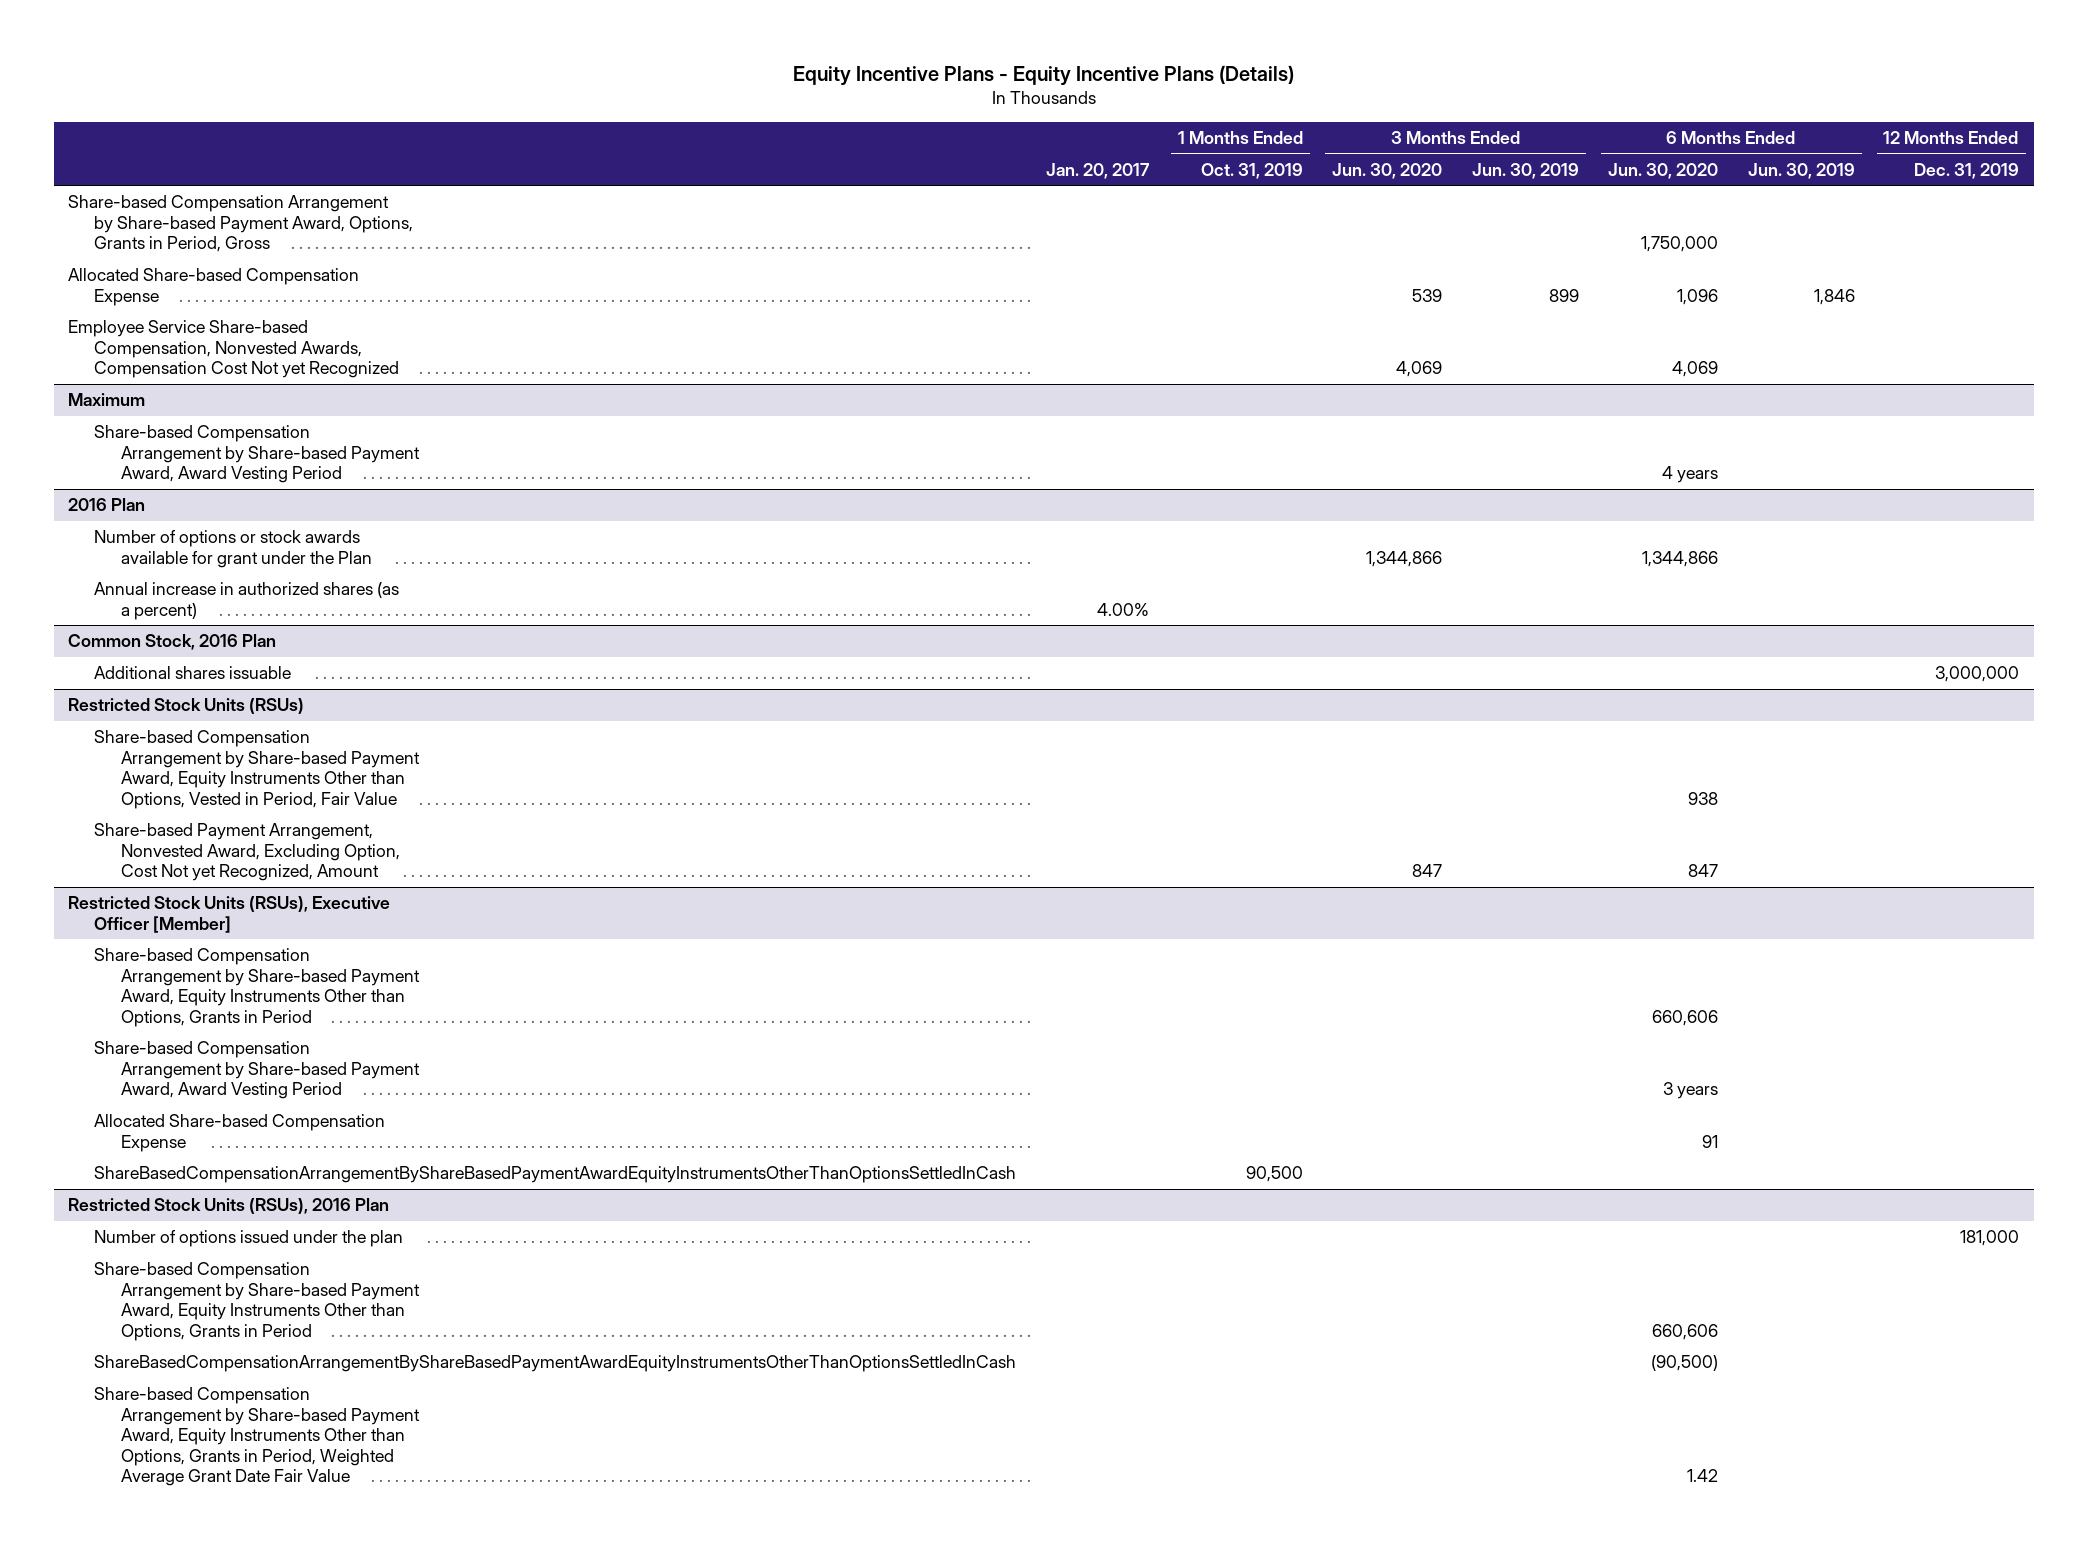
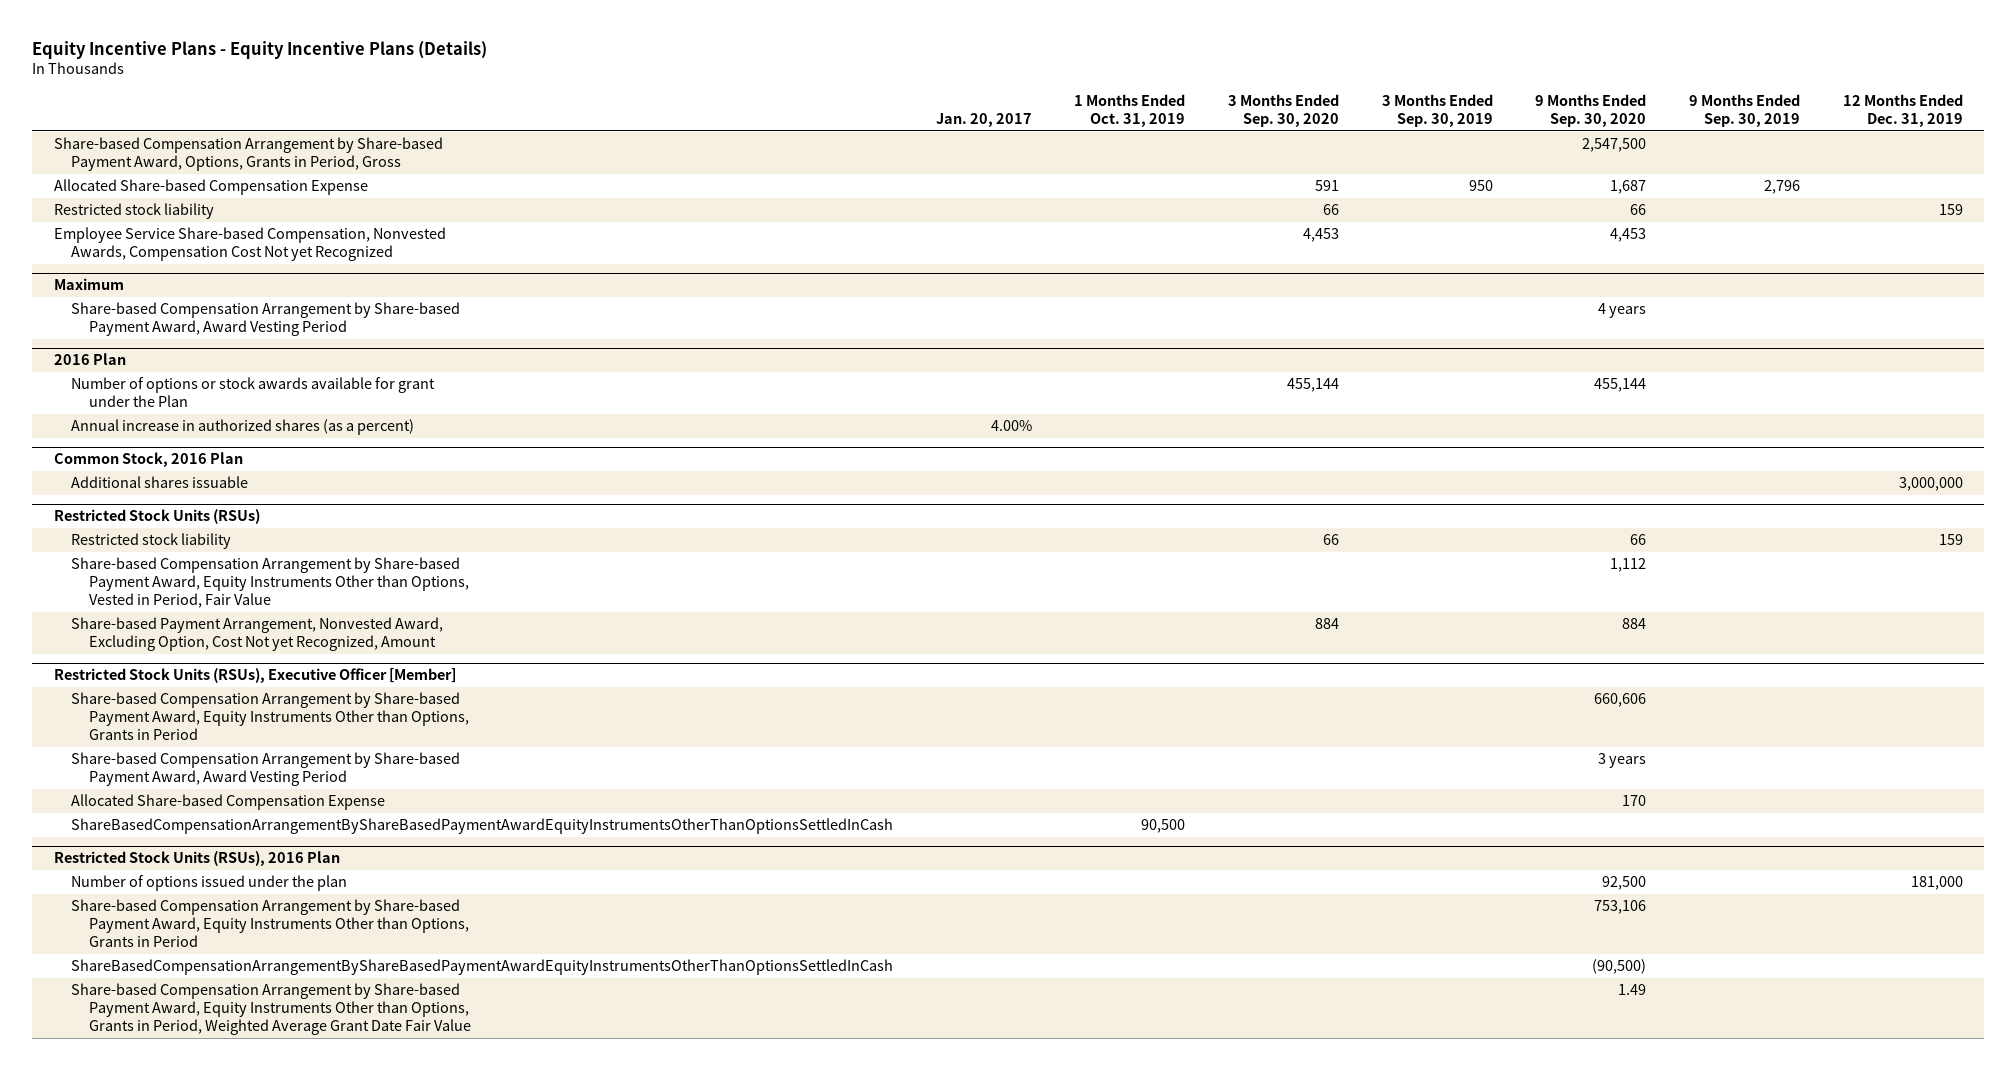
- | Jan. 20, 2017 | 1 Months Ended Oct. 31, 2019 | 3 Months Ended Jun. 30, 2020 | 3 Months Ended Jun. 30, 2019 | 6 Months Ended Jun. 30, 2020 | 6 Months Ended Jun. 30, 2019 | 12 Months Ended Dec. 31, 2019
+ | Jan. 20, 2017 | 1 Months Ended Oct. 31, 2019 | 3 Months Ended Sep. 30, 2020 | 3 Months Ended Sep. 30, 2019 | 9 Months Ended Sep. 30, 2020 | 9 Months Ended Sep. 30, 2019 | 12 Months Ended Dec. 31, 2019
+ Restricted stock liability | | | 66 | | 66 | | 159
@ Restricted Stock Units (RSUs)
+ Restricted stock liability | | | 66 | | 66 | | 159

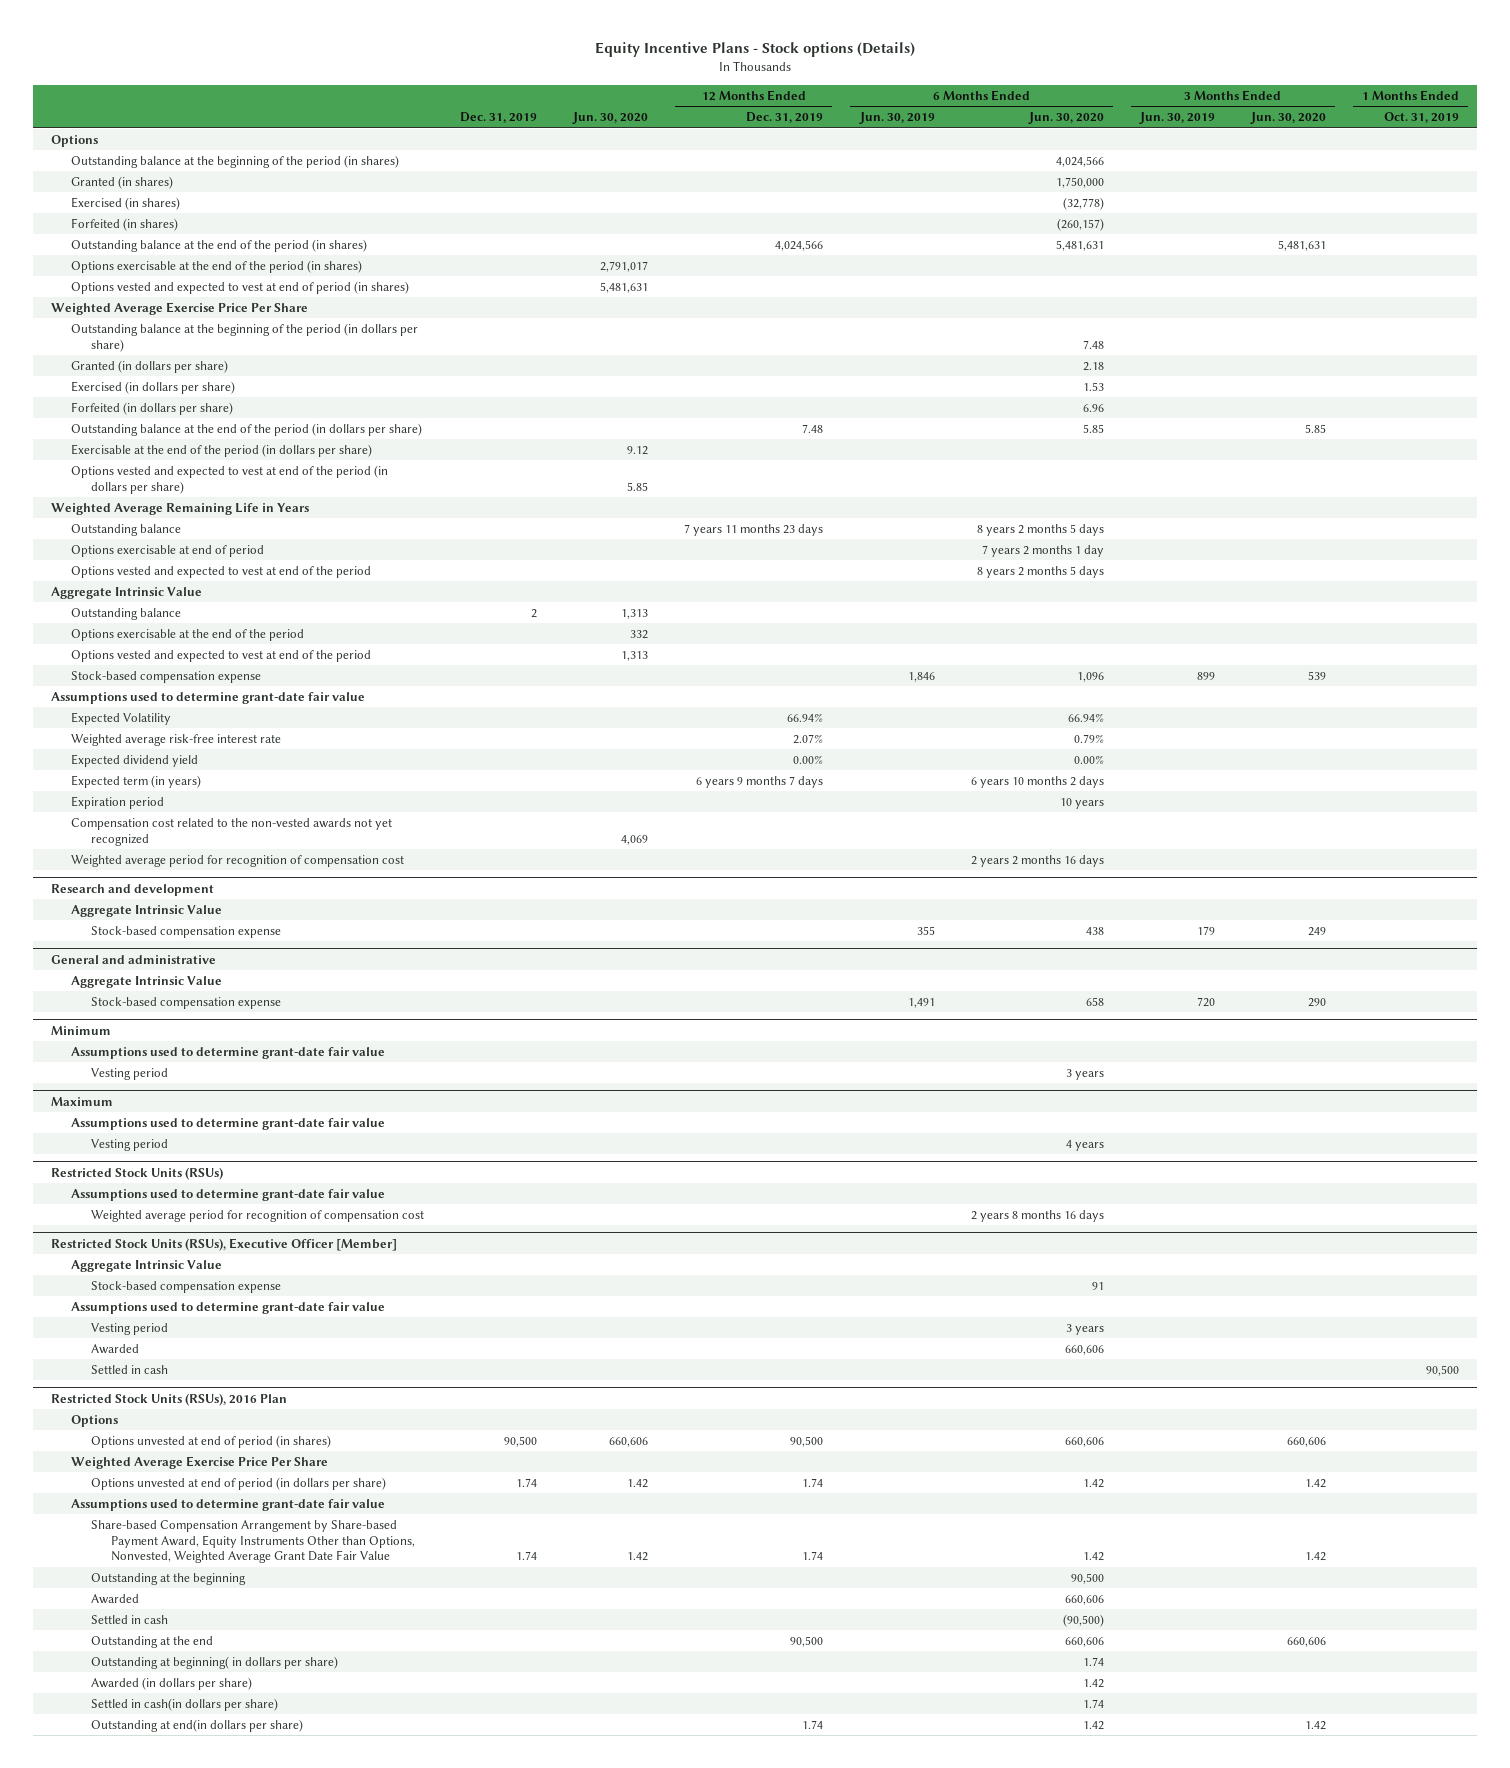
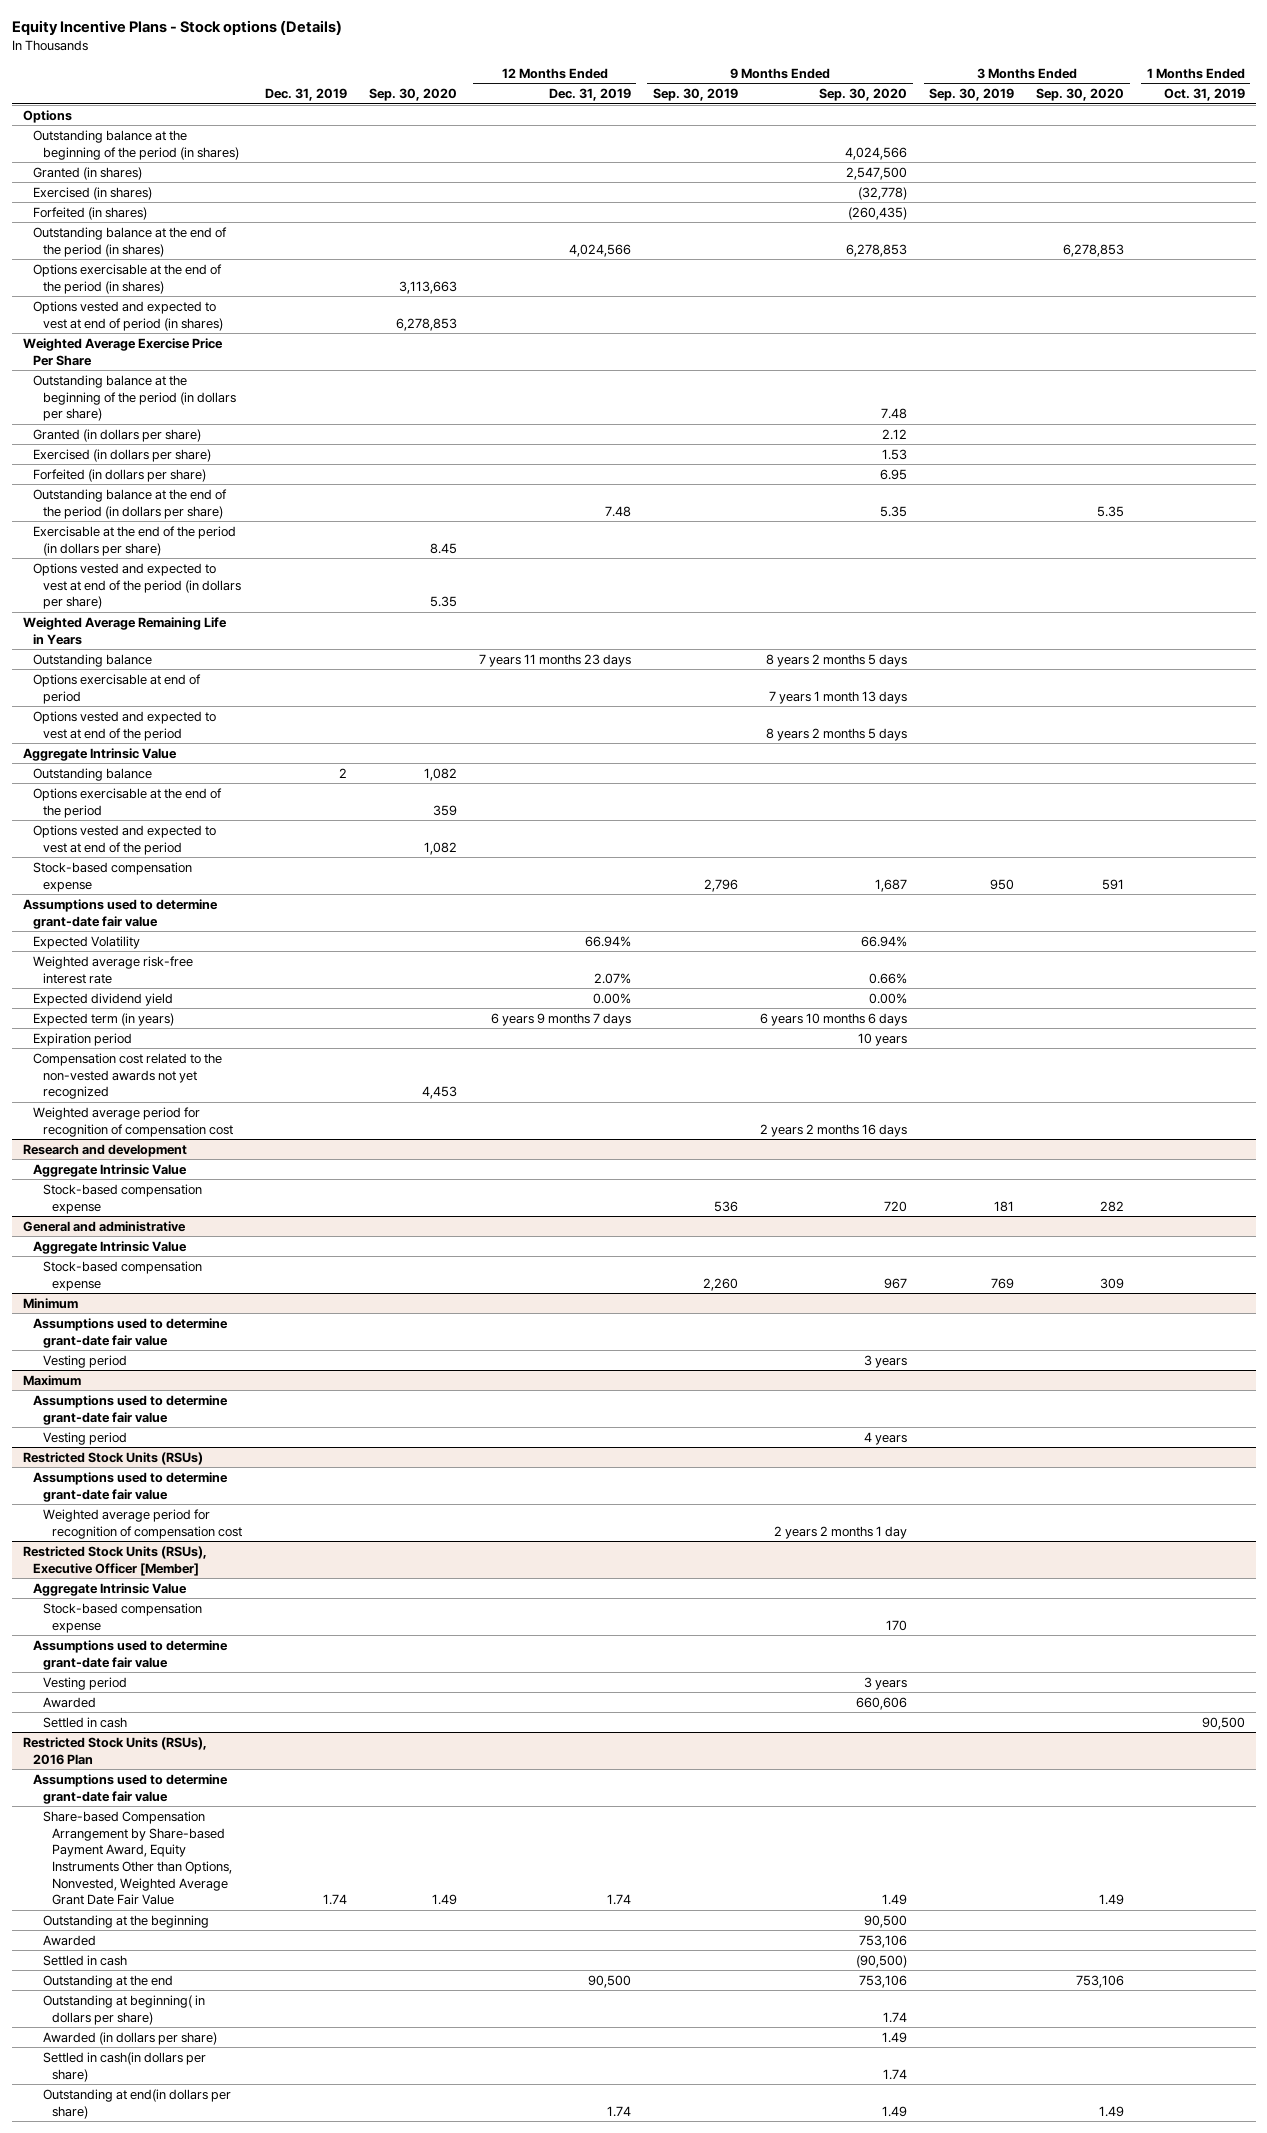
- | Dec. 31, 2019 | Jun. 30, 2020 | 12 Months Ended Dec. 31, 2019 | 6 Months Ended Jun. 30, 2019 | 6 Months Ended Jun. 30, 2020 | 3 Months Ended Jun. 30, 2019 | 3 Months Ended Jun. 30, 2020 | 1 Months Ended Oct. 31, 2019
+ | Dec. 31, 2019 | Sep. 30, 2020 | 12 Months Ended Dec. 31, 2019 | 9 Months Ended Sep. 30, 2019 | 9 Months Ended Sep. 30, 2020 | 3 Months Ended Sep. 30, 2019 | 3 Months Ended Sep. 30, 2020 | 1 Months Ended Oct. 31, 2019
@ Restricted Stock Units (RSUs), 2016 Plan
- Options
- Options unvested at end of period (in shares) | 90,500 | 660,606 | 90,500 | | 660,606 | | 660,606 |
- Weighted Average Exercise Price Per Share
- Options unvested at end of period (in dollars per share) | 1.74 | 1.42 | 1.74 | | 1.42 | | 1.42 |

